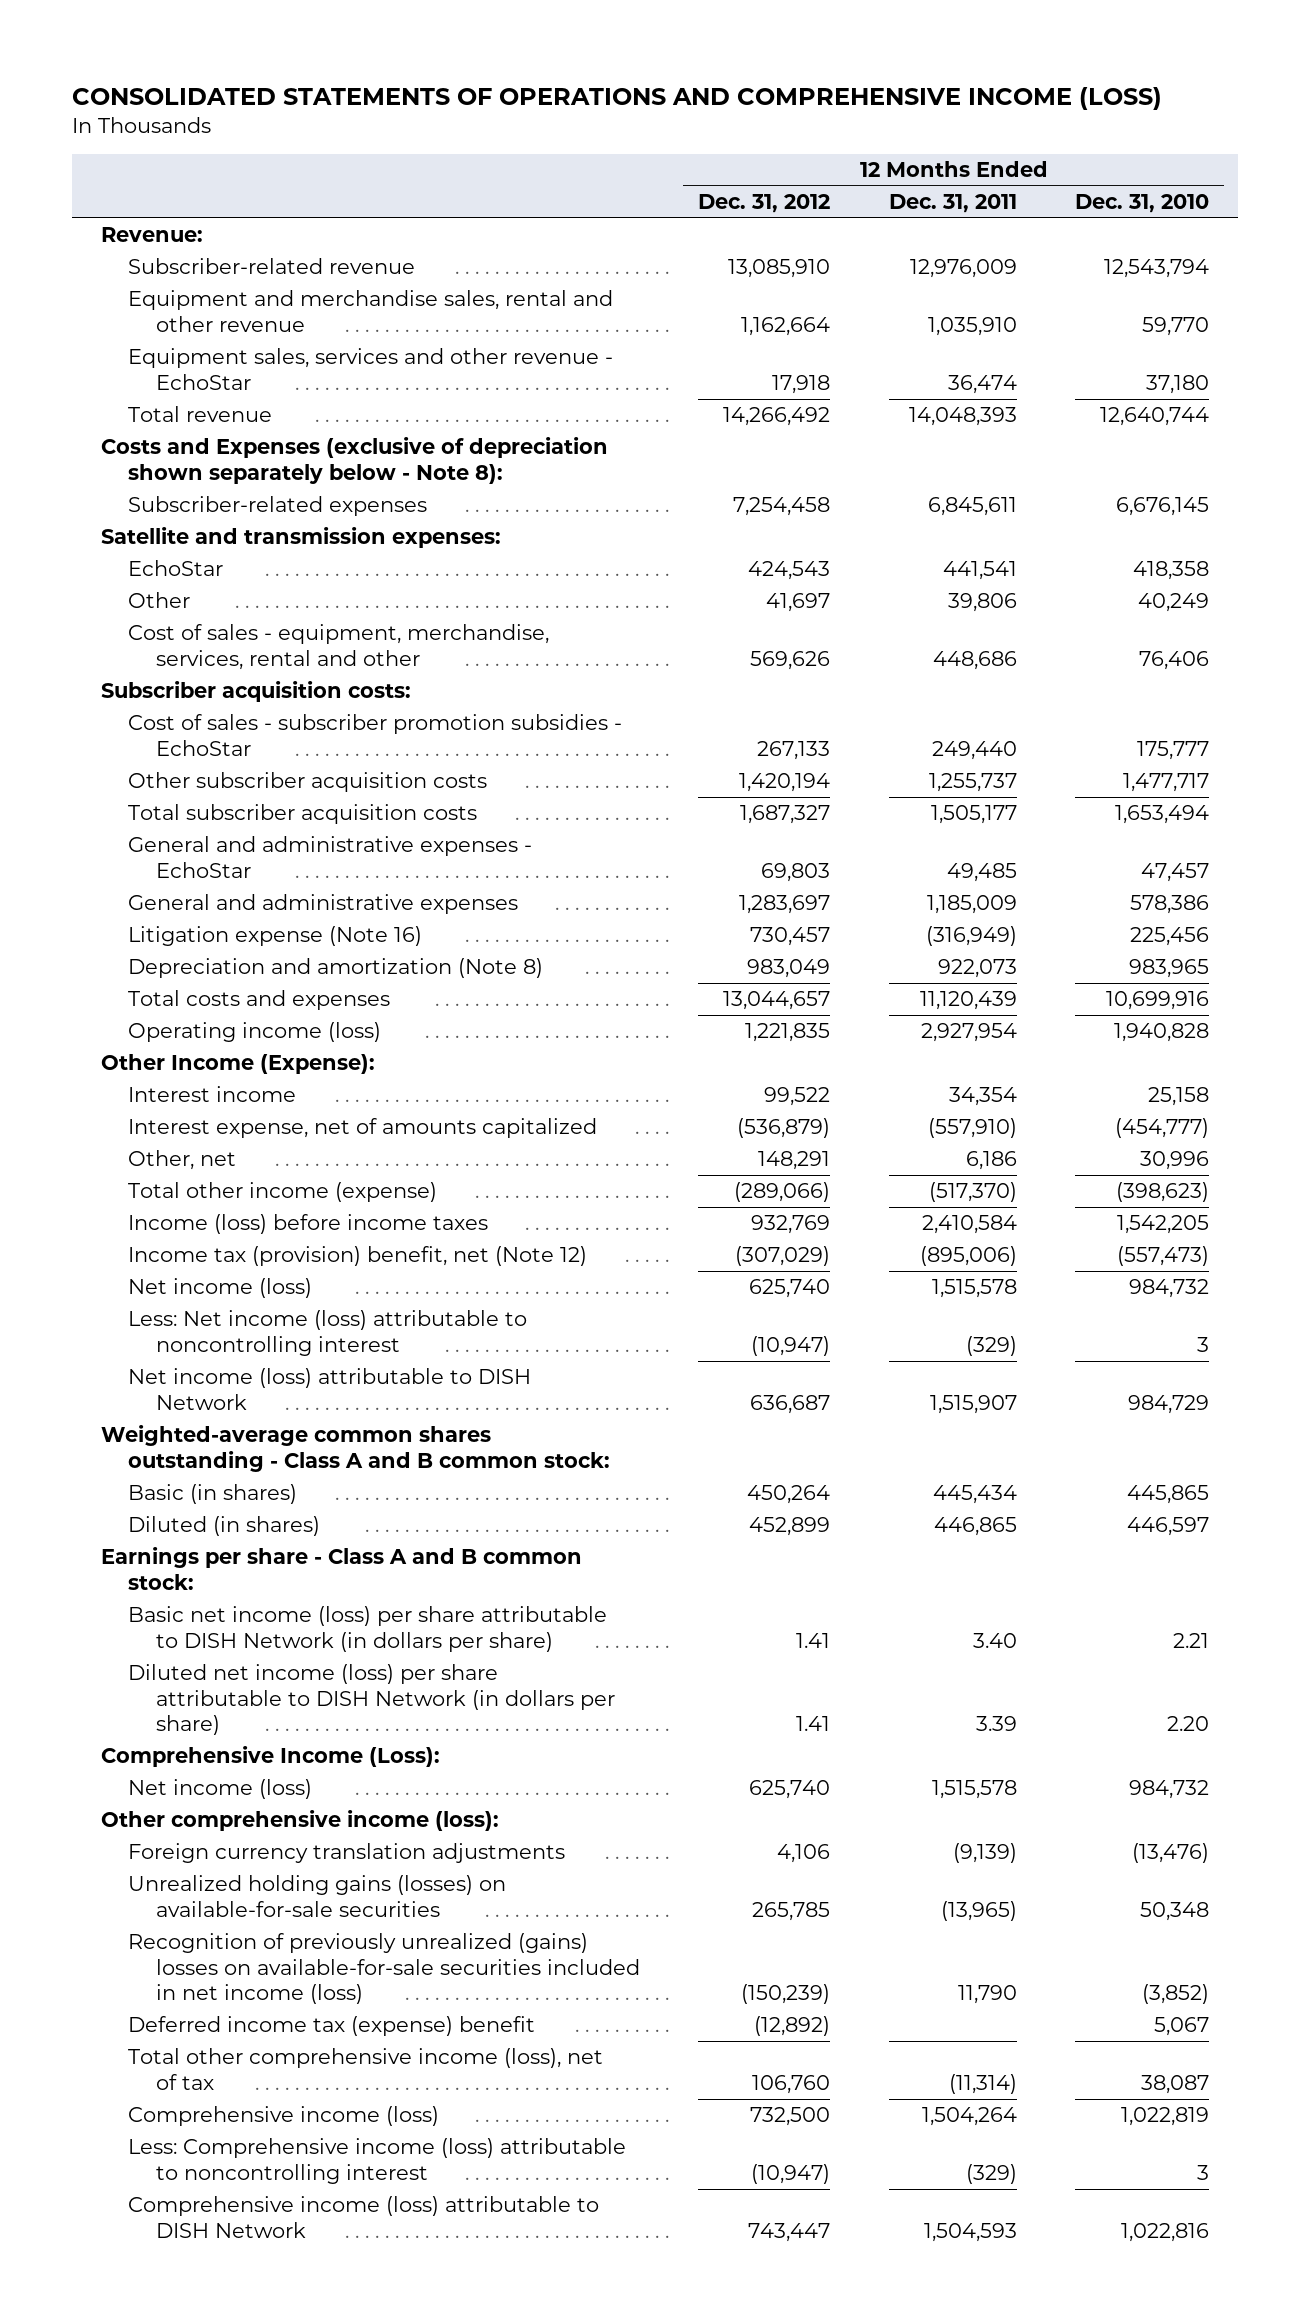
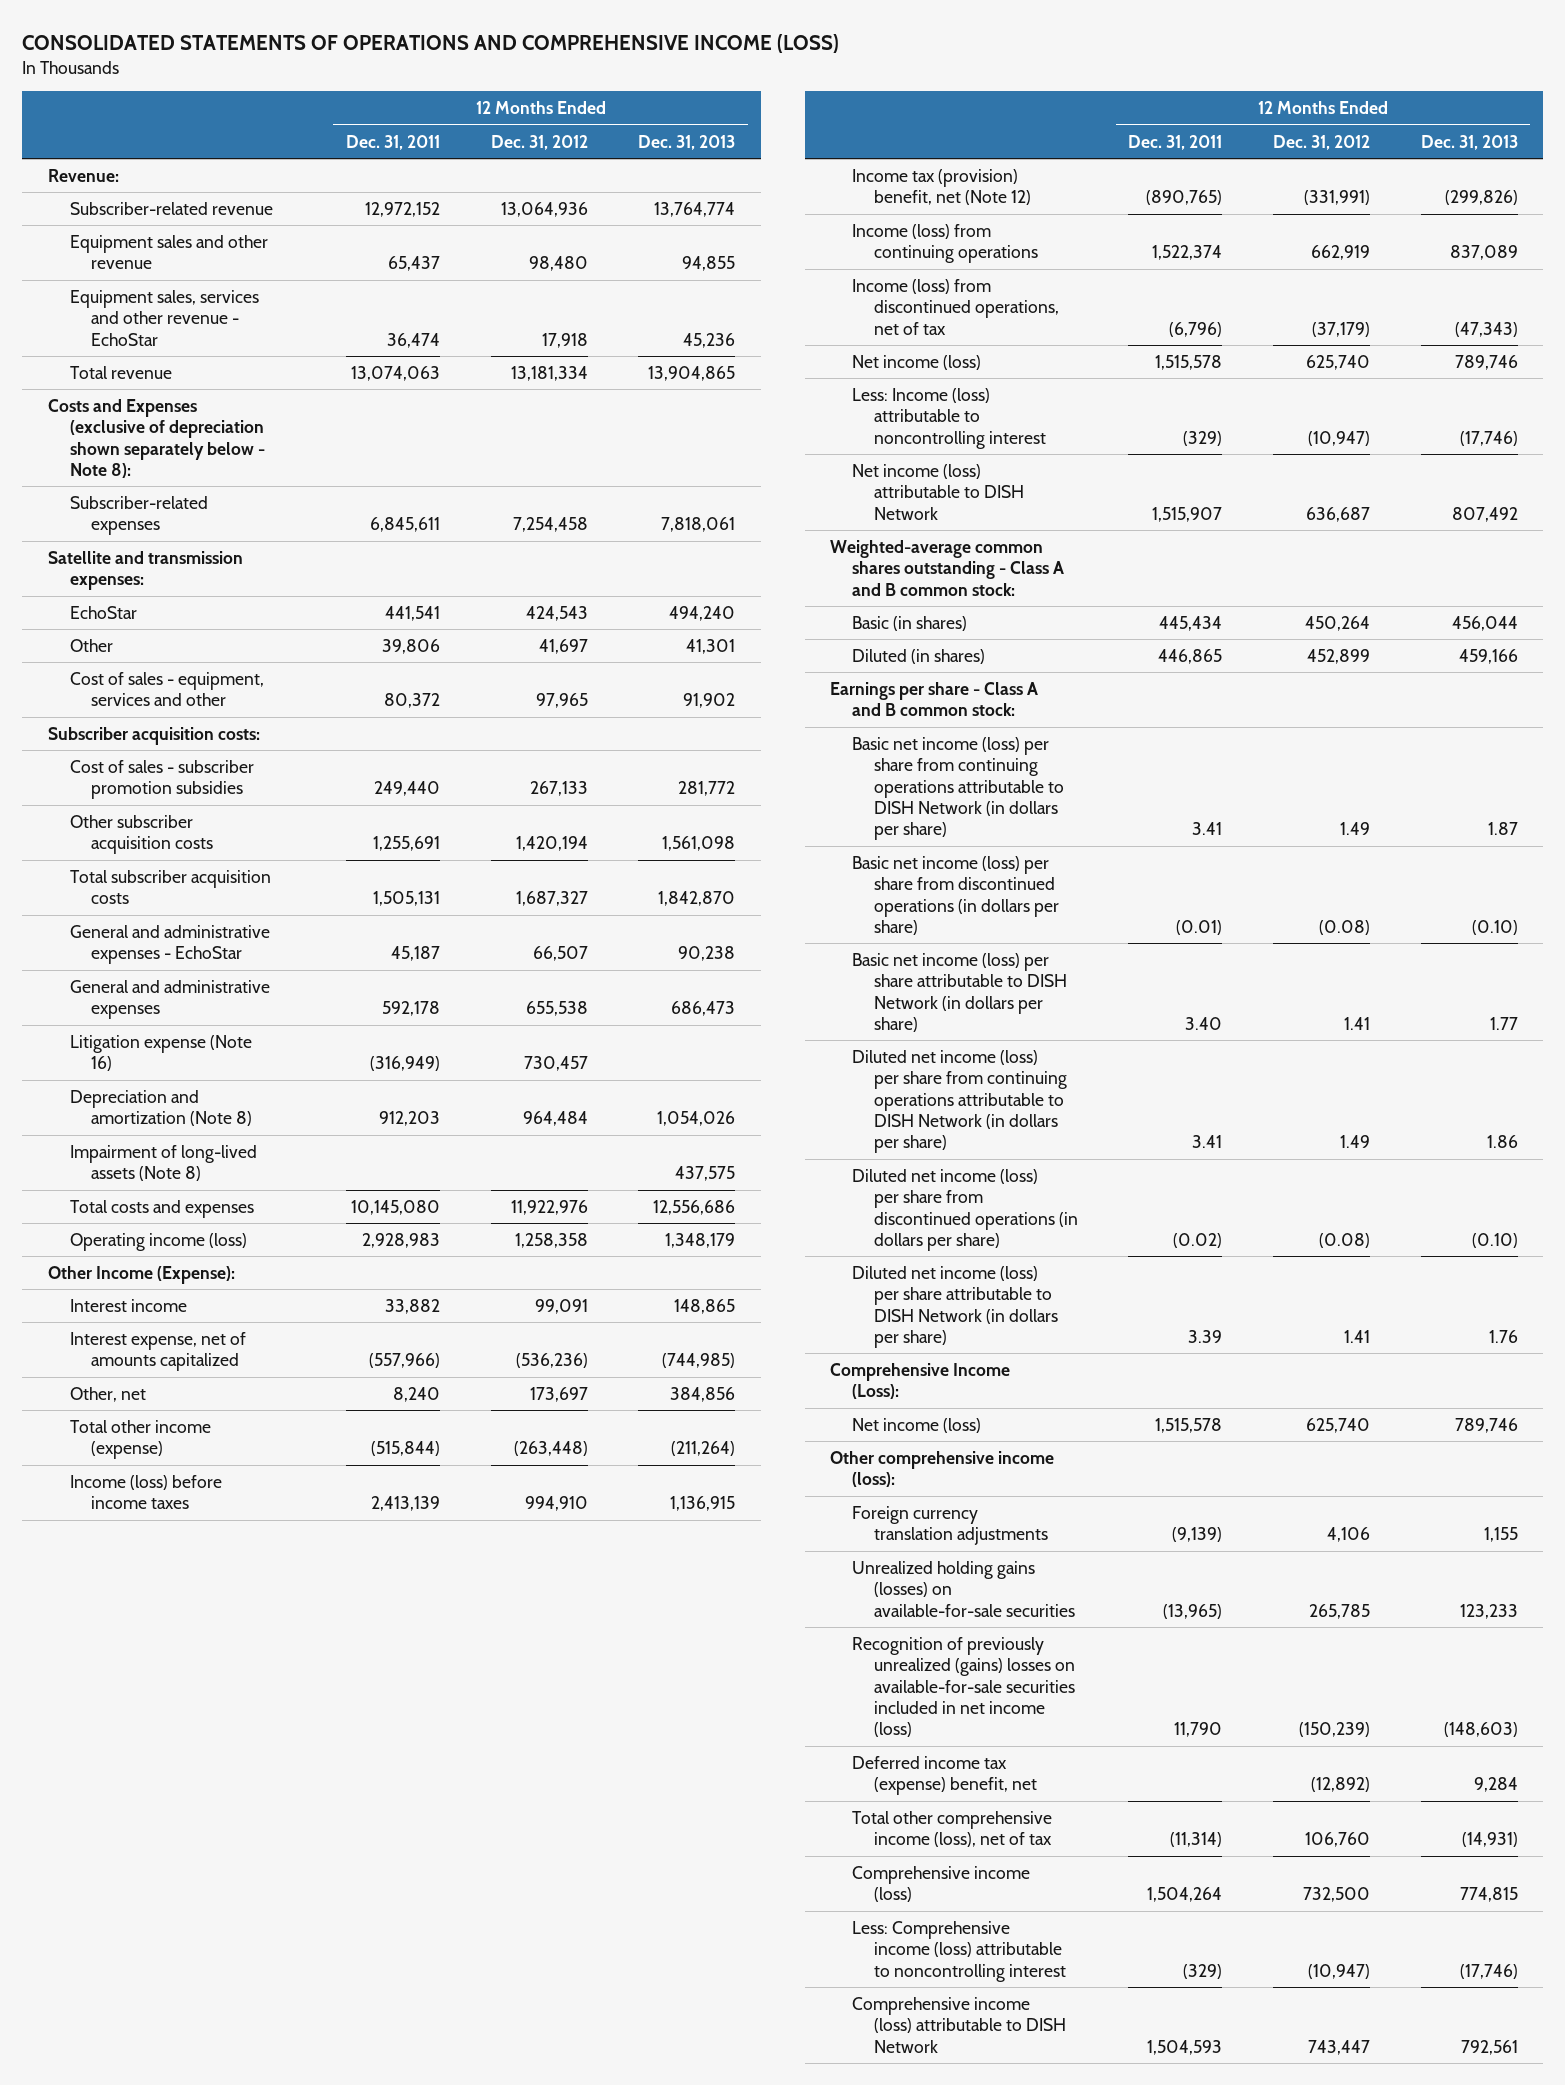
- | 12 Months Ended Dec. 31, 2012 | 12 Months Ended Dec. 31, 2011 | 12 Months Ended Dec. 31, 2010
+ | 12 Months Ended Dec. 31, 2011 | 12 Months Ended Dec. 31, 2012 | 12 Months Ended Dec. 31, 2013
- Subscriber-related revenue | 13,085,910 | 12,976,009 | 12,543,794
- Equipment and merchandise sales, rental and other revenue | 1,162,664 | 1,035,910 | 59,770
+ Subscriber-related revenue | 12,972,152 | 13,064,936 | 13,764,774
+ Equipment sales and other revenue | 65,437 | 98,480 | 94,855
- Total revenue | 14,266,492 | 14,048,393 | 12,640,744
+ Total revenue | 13,074,063 | 13,181,334 | 13,904,865
- Cost of sales - equipment, merchandise, services, rental and other | 569,626 | 448,686 | 76,406
+ Cost of sales - equipment, services and other | 80,372 | 97,965 | 91,902
- Cost of sales - subscriber promotion subsidies - EchoStar | 267,133 | 249,440 | 175,777
- Other subscriber acquisition costs | 1,420,194 | 1,255,737 | 1,477,717
- Total subscriber acquisition costs | 1,687,327 | 1,505,177 | 1,653,494
- General and administrative expenses - EchoStar | 69,803 | 49,485 | 47,457
- General and administrative expenses | 1,283,697 | 1,185,009 | 578,386
+ Cost of sales - subscriber promotion subsidies | 249,440 | 267,133 | 281,772
+ Other subscriber acquisition costs | 1,255,691 | 1,420,194 | 1,561,098
+ Total subscriber acquisition costs | 1,505,131 | 1,687,327 | 1,842,870
+ General and administrative expenses - EchoStar | 45,187 | 66,507 | 90,238
+ General and administrative expenses | 592,178 | 655,538 | 686,473
- Depreciation and amortization (Note 8) | 983,049 | 922,073 | 983,965
- Total costs and expenses | 13,044,657 | 11,120,439 | 10,699,916
- Operating income (loss) | 1,221,835 | 2,927,954 | 1,940,828
+ Depreciation and amortization (Note 8) | 912,203 | 964,484 | 1,054,026
+ Impairment of long-lived assets (Note 8) | | | 437,575
+ Total costs and expenses | 10,145,080 | 11,922,976 | 12,556,686
+ Operating income (loss) | 2,928,983 | 1,258,358 | 1,348,179
- Interest income | 99,522 | 34,354 | 25,158
- Interest expense, net of amounts capitalized | (536,879) | (557,910) | (454,777)
- Other, net | 148,291 | 6,186 | 30,996
- Total other income (expense) | (289,066) | (517,370) | (398,623)
- Income (loss) before income taxes | 932,769 | 2,410,584 | 1,542,205
- Income tax (provision) benefit, net (Note 12) | (307,029) | (895,006) | (557,473)
+ Interest income | 33,882 | 99,091 | 148,865
+ Interest expense, net of amounts capitalized | (557,966) | (536,236) | (744,985)
+ Other, net | 8,240 | 173,697 | 384,856
+ Total other income (expense) | (515,844) | (263,448) | (211,264)
+ Income (loss) before income taxes | 2,413,139 | 994,910 | 1,136,915
+ Income tax (provision) benefit, net (Note 12) | (890,765) | (331,991) | (299,826)
+ Income (loss) from continuing operations | 1,522,374 | 662,919 | 837,089
+ Income (loss) from discontinued operations, net of tax | (6,796) | (37,179) | (47,343)
- Less: Net income (loss) attributable to noncontrolling interest | (10,947) | (329) | 3
+ Less: Income (loss) attributable to noncontrolling interest | (329) | (10,947) | (17,746)
+ Basic net income (loss) per share from continuing operations attributable to DISH Network (in dollars per share) | 3.41 | 1.49 | 1.87
+ Basic net income (loss) per share from discontinued operations (in dollars per share) | (0.01) | (0.08) | (0.10)
+ Diluted net income (loss) per share from continuing operations attributable to DISH Network (in dollars per share) | 3.41 | 1.49 | 1.86
+ Diluted net income (loss) per share from discontinued operations (in dollars per share) | (0.02) | (0.08) | (0.10)
- Deferred income tax (expense) benefit | (12,892) | | 5,067
+ Deferred income tax (expense) benefit, net | | (12,892) | 9,284

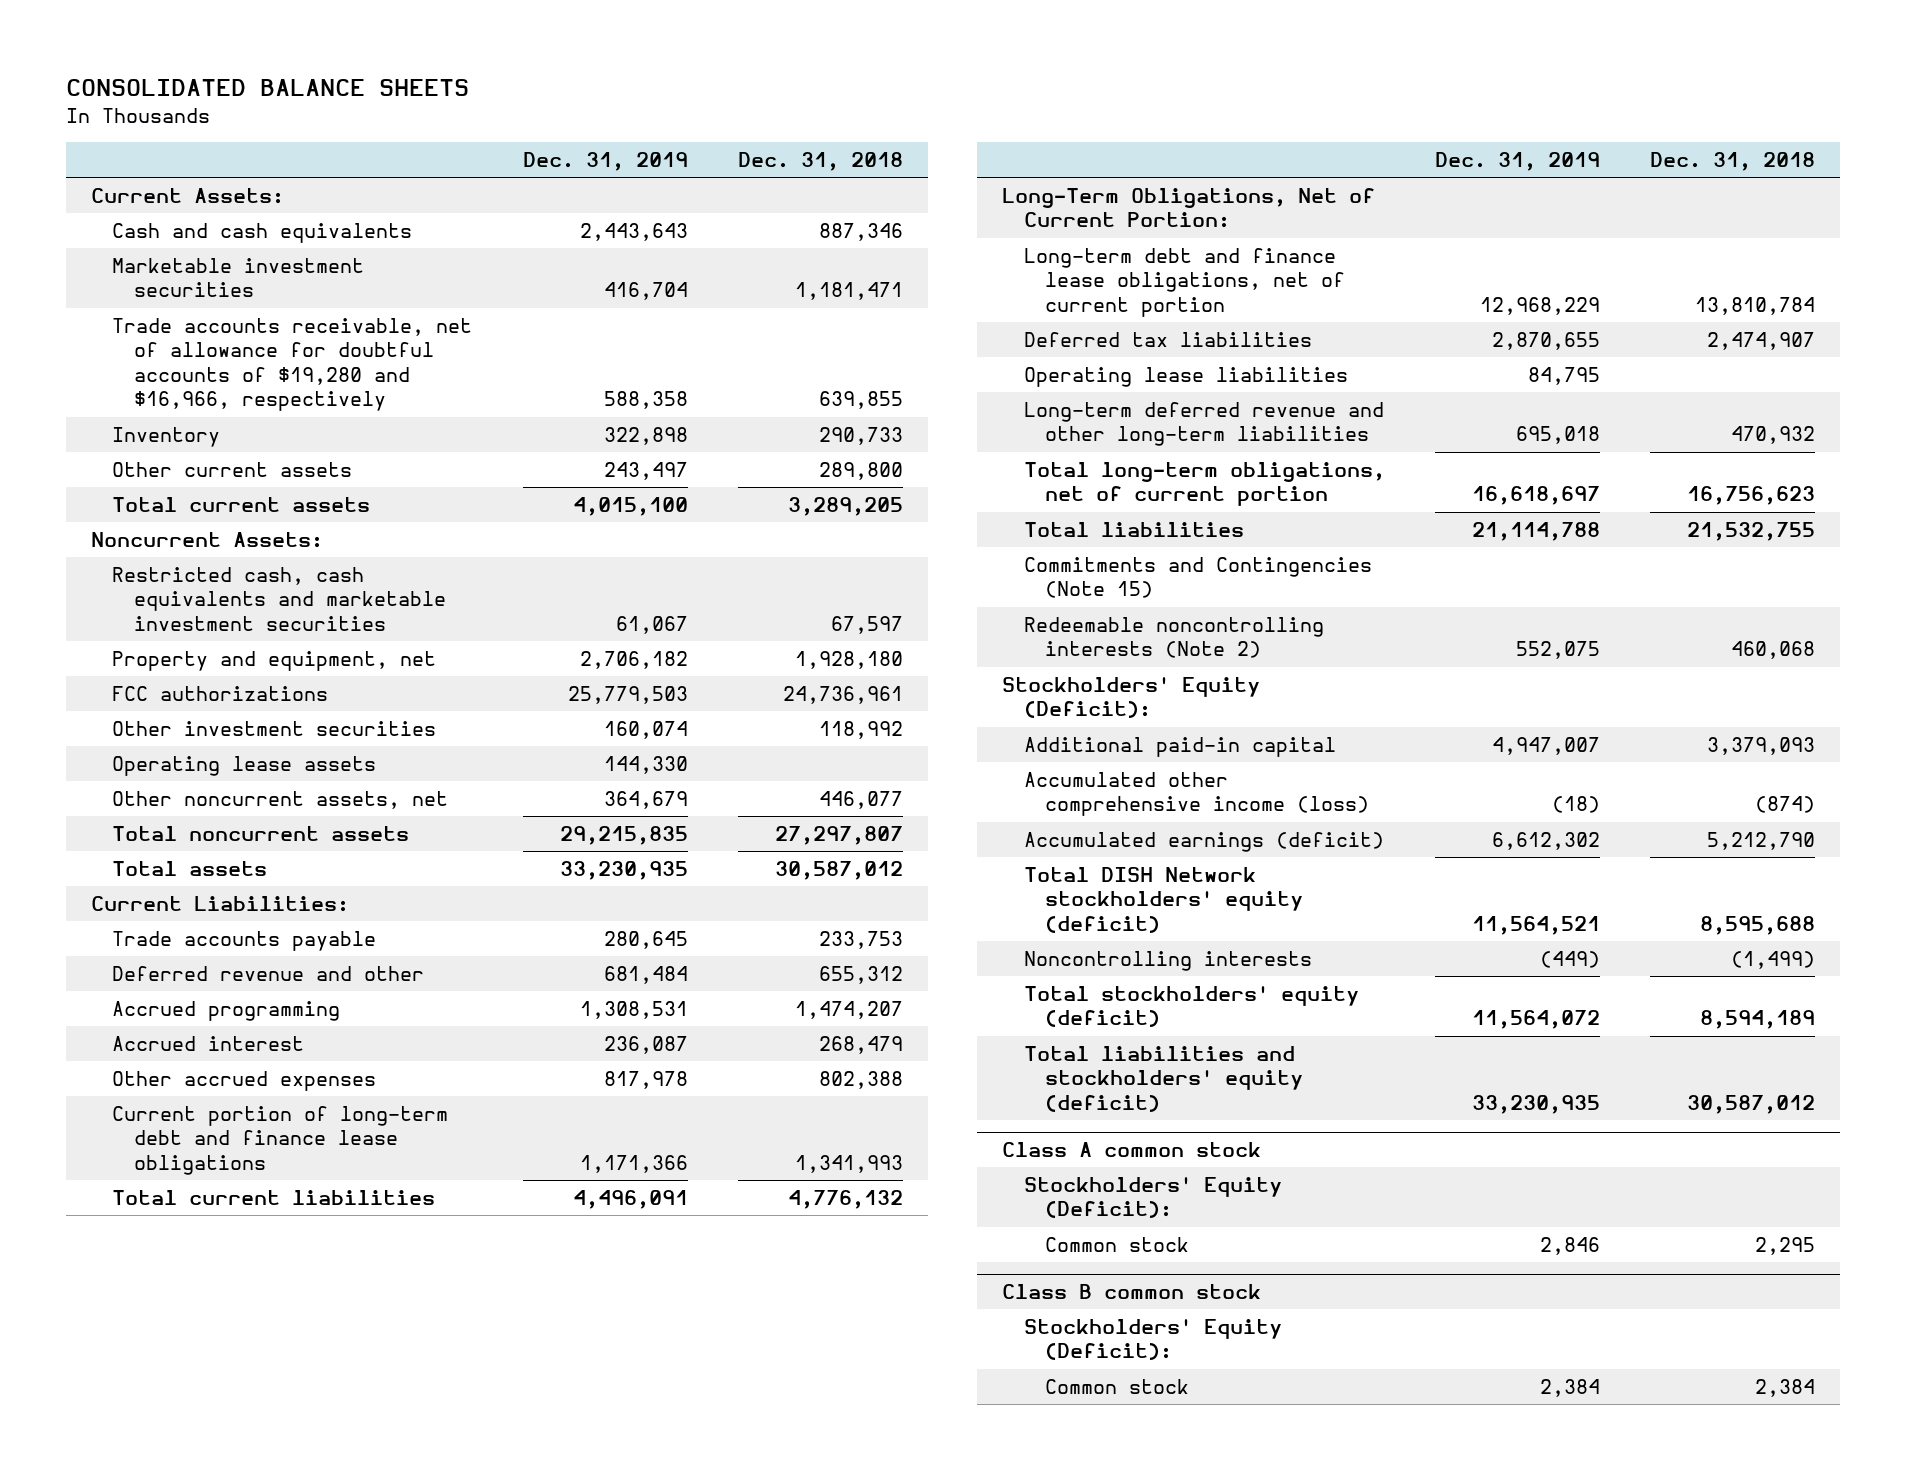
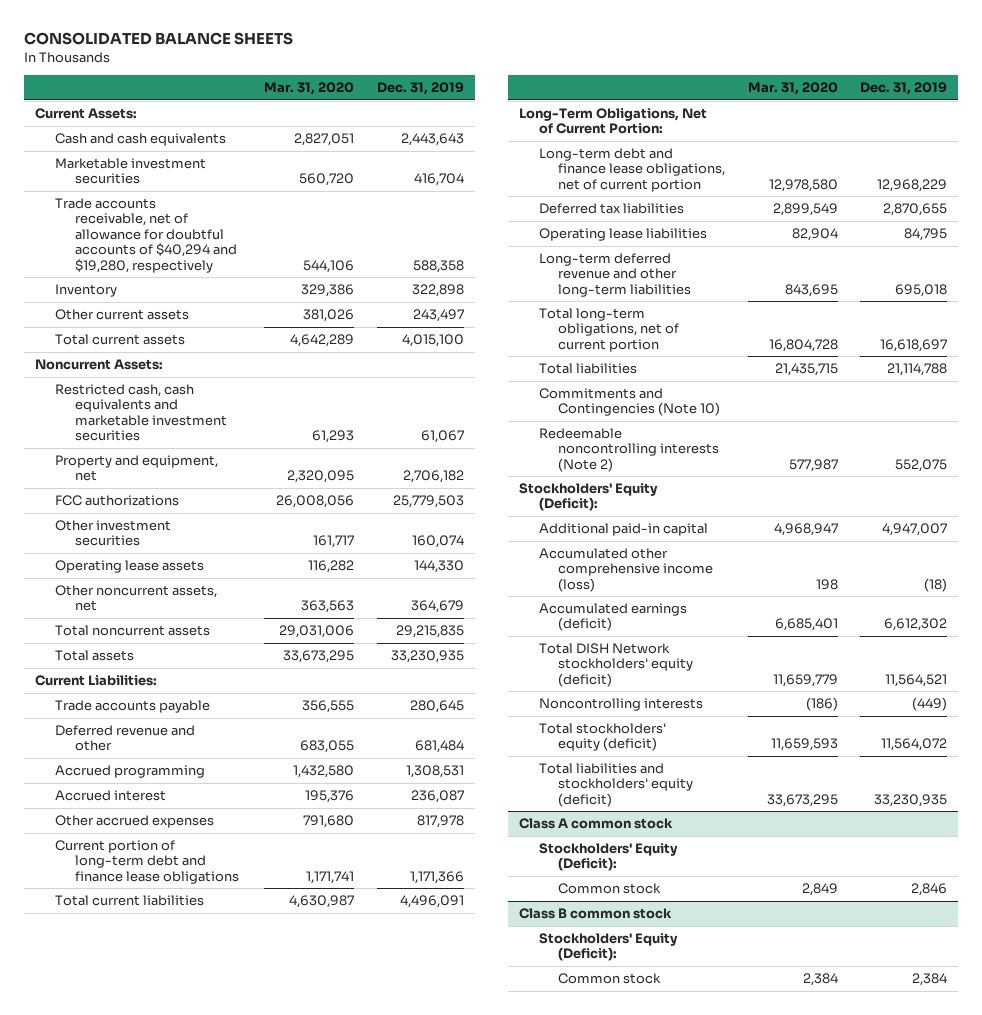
- | Dec. 31, 2019 | Dec. 31, 2018
+ | Mar. 31, 2020 | Dec. 31, 2019
- Trade accounts receivable, net of allowance for doubtful accounts of $19,280 and $16,966, respectively | 588,358 | 639,855
+ Trade accounts receivable, net of allowance for doubtful accounts of $40,294 and $19,280, respectively | 544,106 | 588,358
- Commitments and Contingencies (Note 15)
+ Commitments and Contingencies (Note 10)

